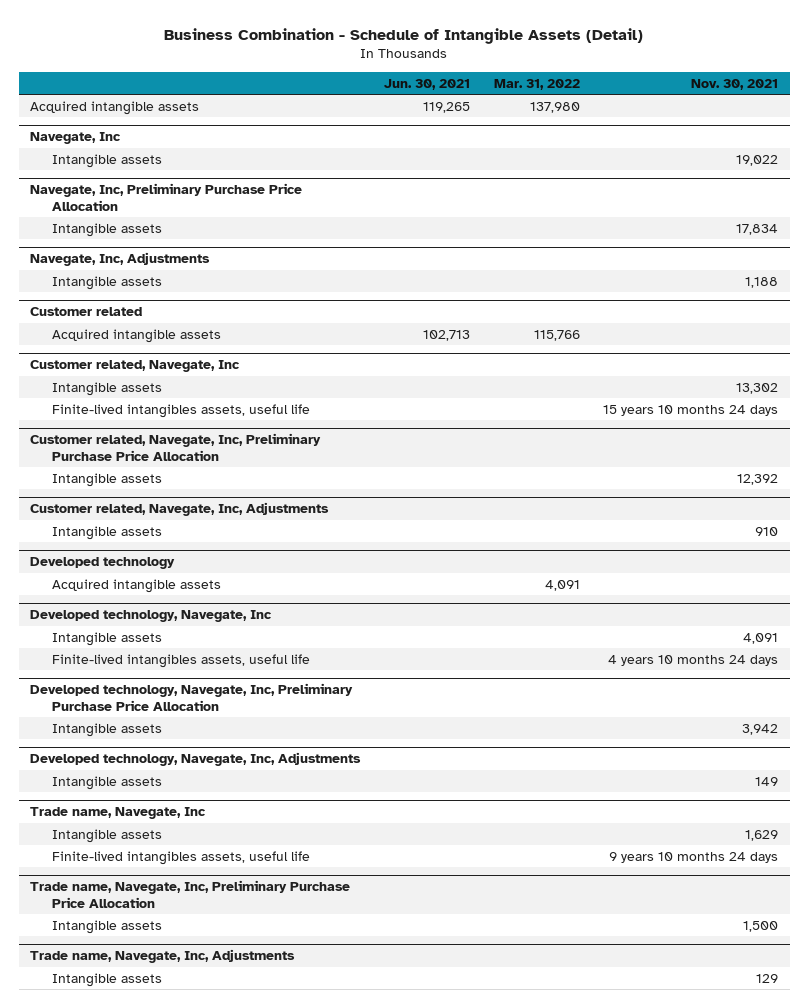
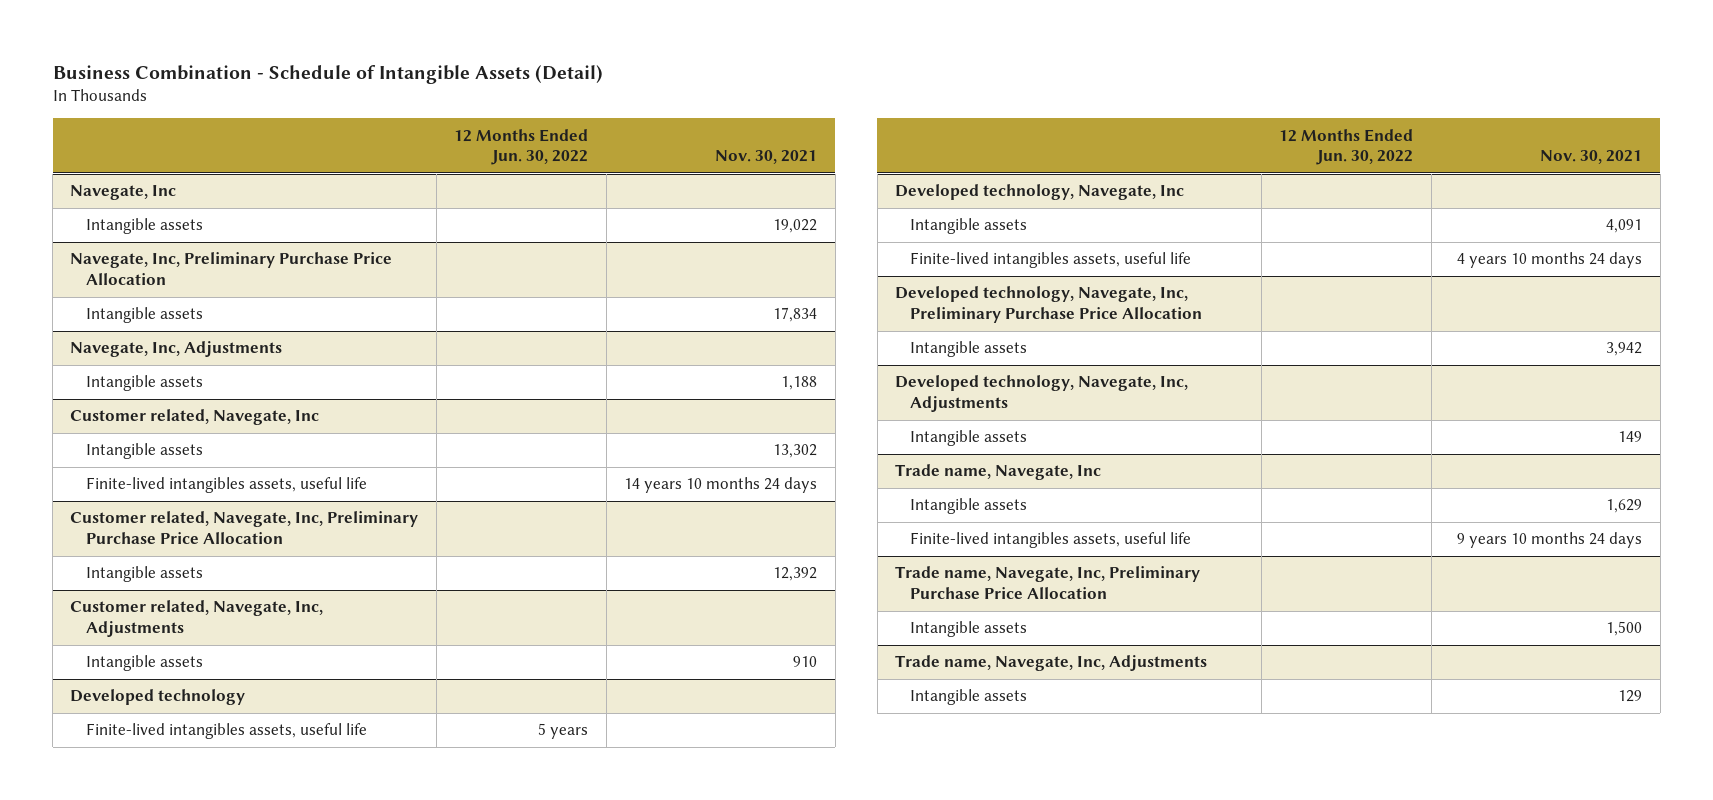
- | Jun. 30, 2021 | Mar. 31, 2022 | Nov. 30, 2021
+ | 12 Months Ended Jun. 30, 2022 | Nov. 30, 2021
- Acquired intangible assets | 119,265 | 137,980 |
- Customer related
- Acquired intangible assets | 102,713 | 115,766 |
@ Customer related, Navegate, Inc
- Finite-lived intangibles assets, useful life | | | 15 years 10 months 24 days
+ Finite-lived intangibles assets, useful life | | 14 years 10 months 24 days
@ Developed technology
- Acquired intangible assets | | 4,091 |
+ Finite-lived intangibles assets, useful life | 5 years |

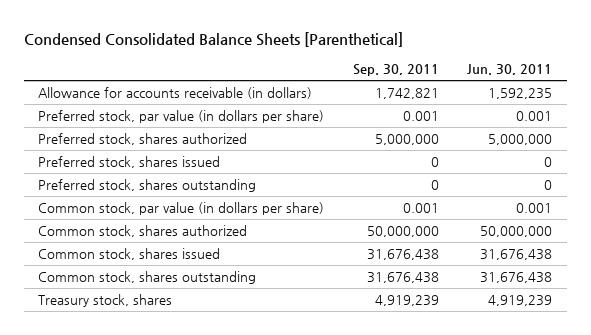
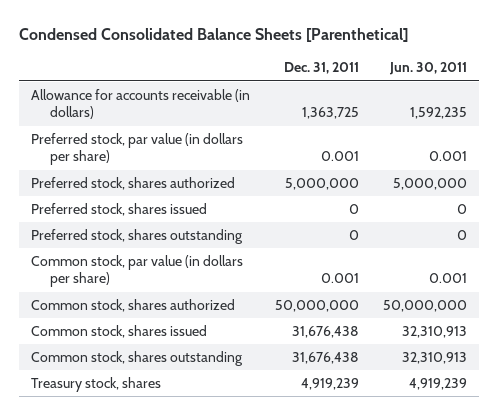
- | Sep. 30, 2011 | Jun. 30, 2011
+ | Dec. 31, 2011 | Jun. 30, 2011
- Common stock, shares issued | 31,676,438 | 31,676,438
- Common stock, shares outstanding | 31,676,438 | 31,676,438
+ Common stock, shares issued | 31,676,438 | 32,310,913
+ Common stock, shares outstanding | 31,676,438 | 32,310,913

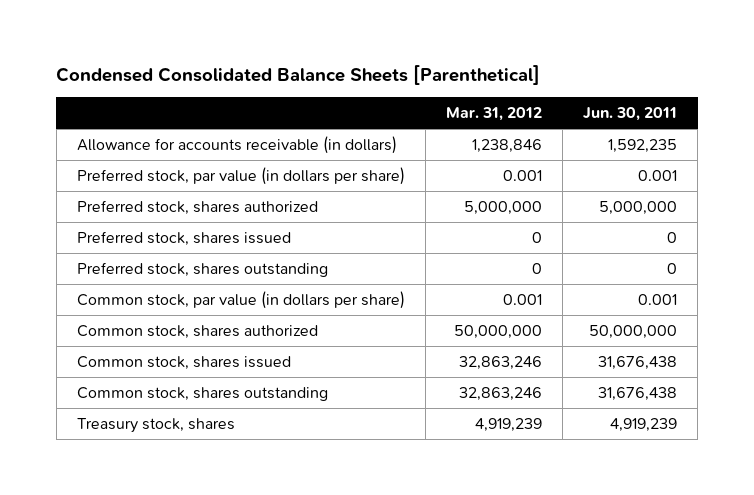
- | Dec. 31, 2011 | Jun. 30, 2011
+ | Mar. 31, 2012 | Jun. 30, 2011
- Common stock, shares issued | 31,676,438 | 32,310,913
- Common stock, shares outstanding | 31,676,438 | 32,310,913
+ Common stock, shares issued | 32,863,246 | 31,676,438
+ Common stock, shares outstanding | 32,863,246 | 31,676,438

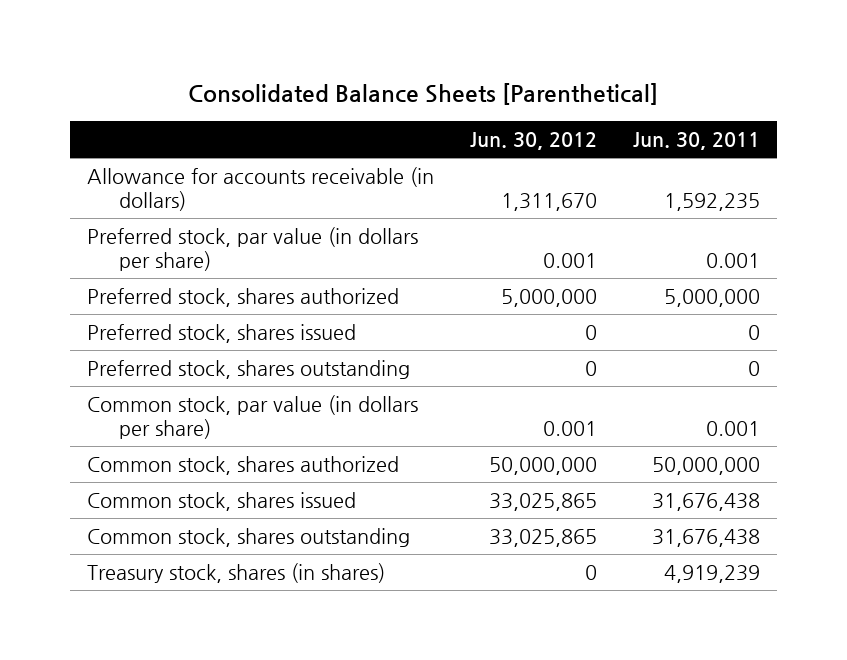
- Condensed Consolidated Balance Sheets [Parenthetical]
+ Consolidated Balance Sheets [Parenthetical]
- | Mar. 31, 2012 | Jun. 30, 2011
+ | Jun. 30, 2012 | Jun. 30, 2011
- Treasury stock, shares | 4,919,239 | 4,919,239
+ Treasury stock, shares (in shares) | 0 | 4,919,239

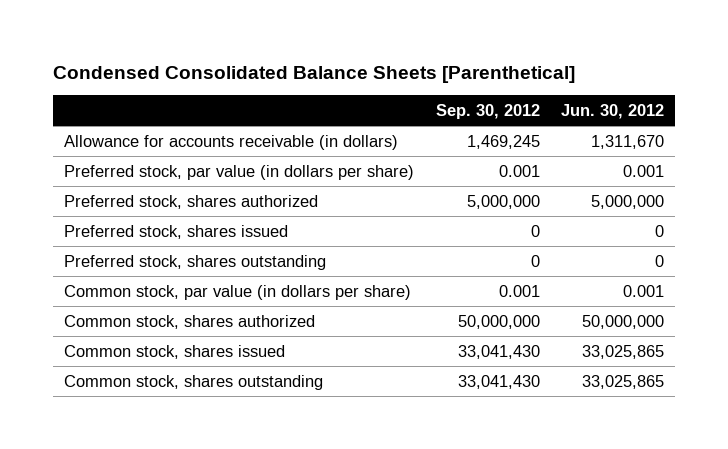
- Consolidated Balance Sheets [Parenthetical]
+ Condensed Consolidated Balance Sheets [Parenthetical]
- | Jun. 30, 2012 | Jun. 30, 2011
+ | Sep. 30, 2012 | Jun. 30, 2012
- Treasury stock, shares (in shares) | 0 | 4,919,239

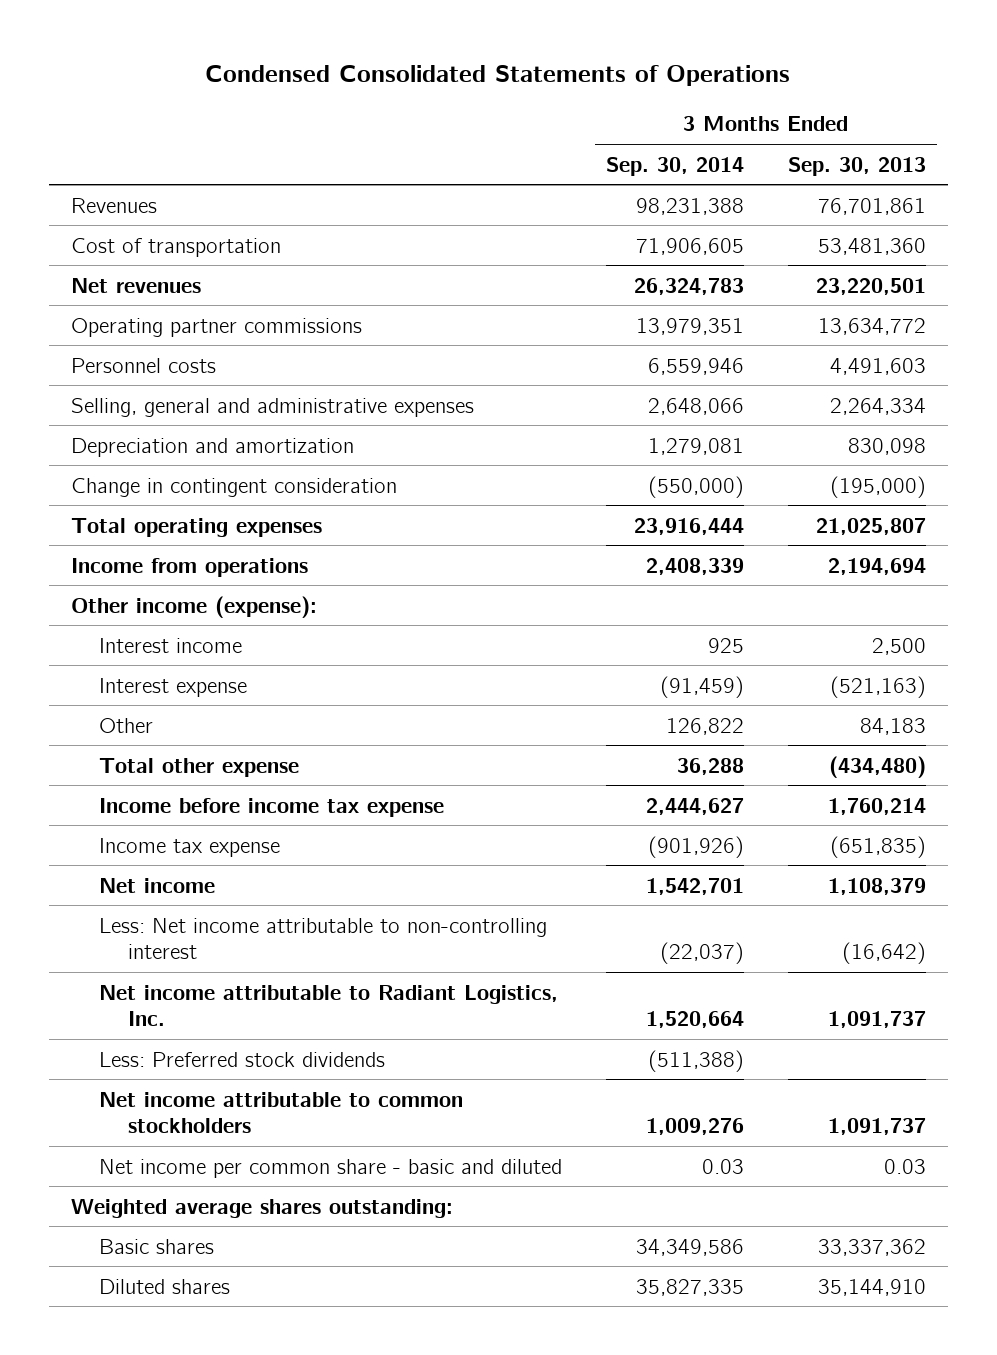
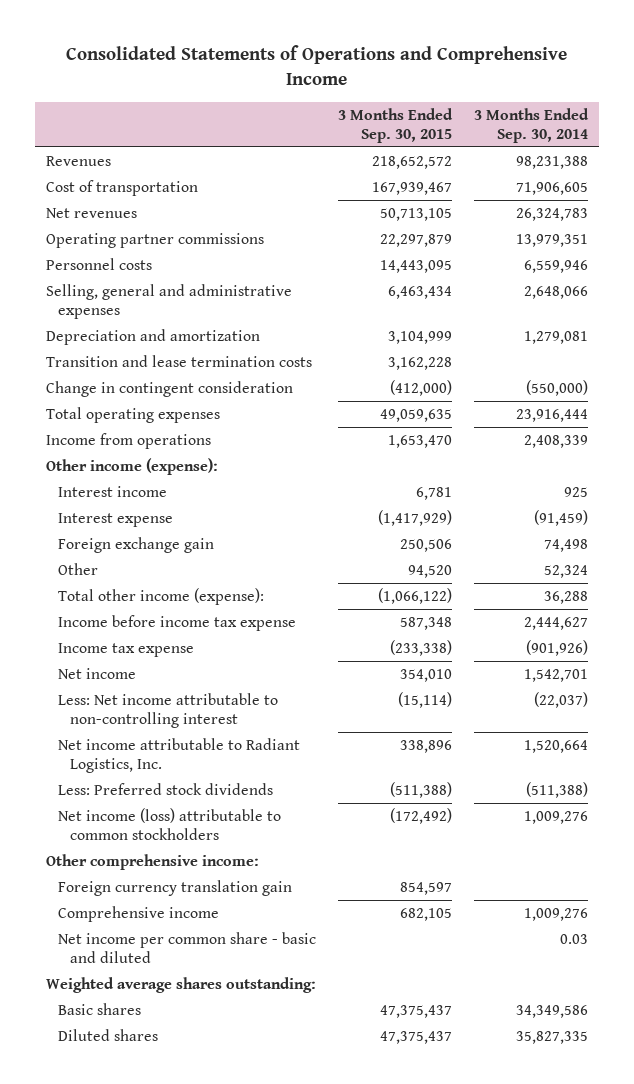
- Condensed Consolidated Statements of Operations
+ Consolidated Statements of Operations and Comprehensive Income
- | 3 Months Ended Sep. 30, 2014 | 3 Months Ended Sep. 30, 2013
+ | 3 Months Ended Sep. 30, 2015 | 3 Months Ended Sep. 30, 2014
+ Transition and lease termination costs | 3,162,228 |
- Other | 126,822 | 84,183
- Total other expense | 36,288 | (434,480)
+ Foreign exchange gain | 250,506 | 74,498
+ Other | 94,520 | 52,324
+ Total other income (expense): | (1,066,122) | 36,288
- Net income attributable to common stockholders | 1,009,276 | 1,091,737
+ Net income (loss) attributable to common stockholders | (172,492) | 1,009,276
+ Other comprehensive income:
+ Foreign currency translation gain | 854,597 |
+ Comprehensive income | 682,105 | 1,009,276

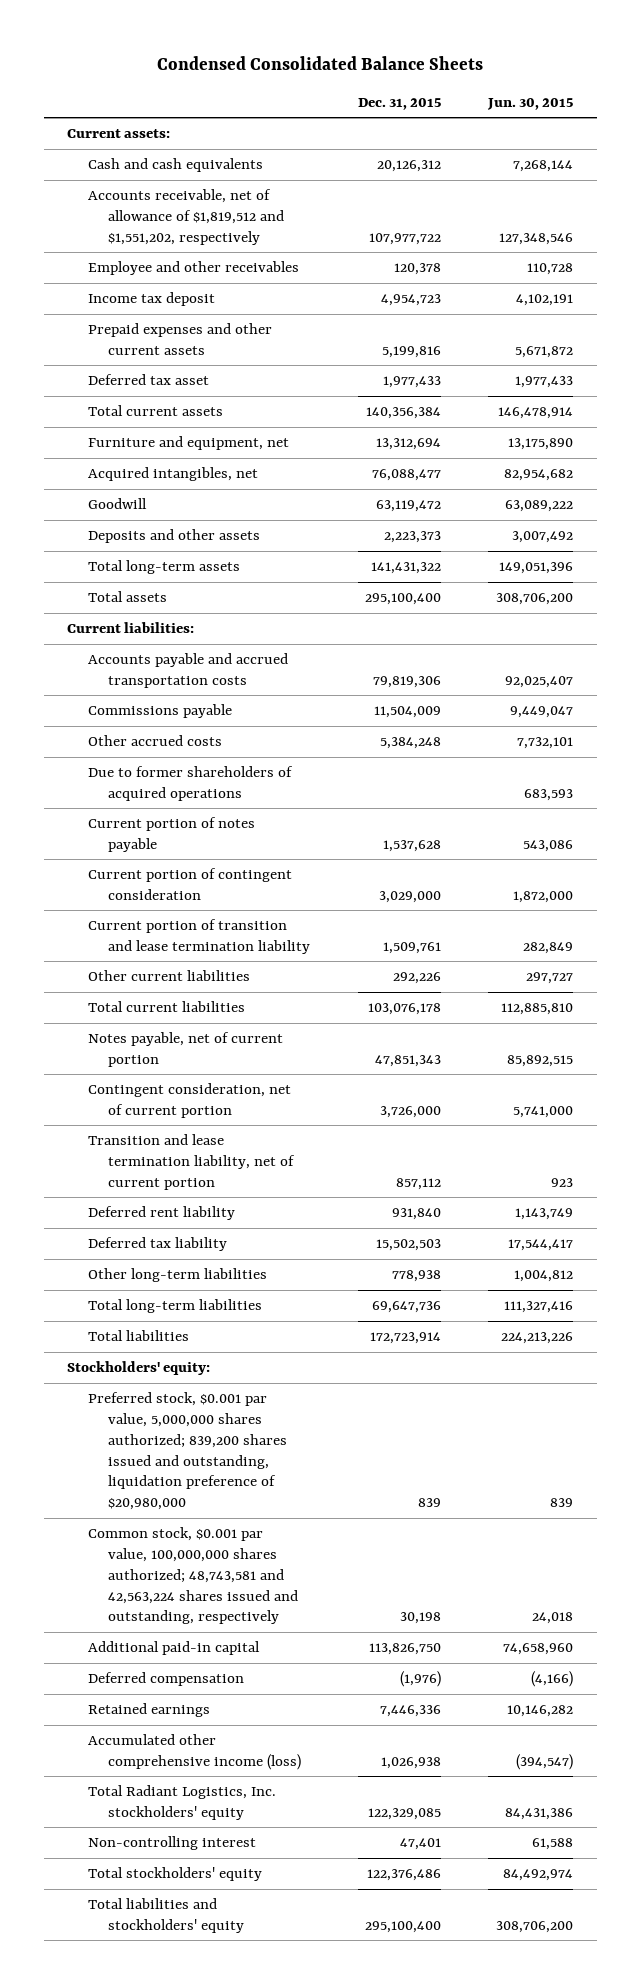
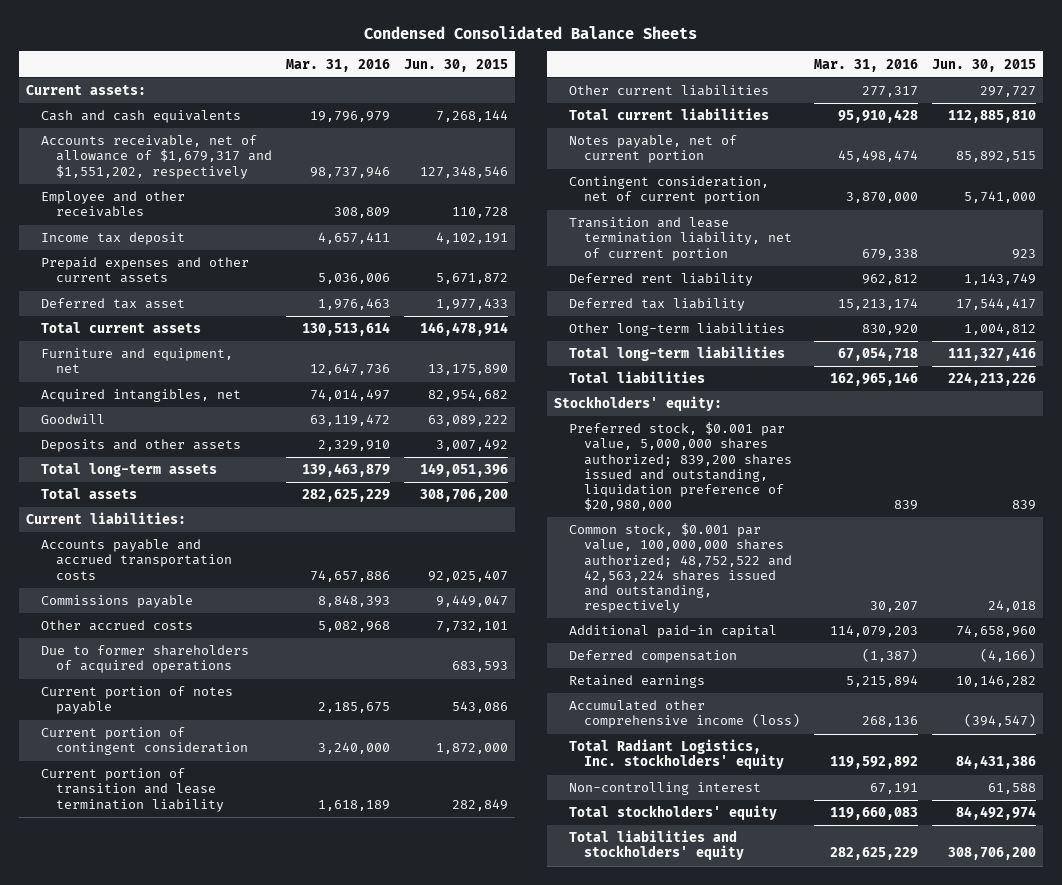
- | Dec. 31, 2015 | Jun. 30, 2015
+ | Mar. 31, 2016 | Jun. 30, 2015
- Accounts receivable, net of allowance of $1,819,512 and $1,551,202, respectively | 107,977,722 | 127,348,546
+ Accounts receivable, net of allowance of $1,679,317 and $1,551,202, respectively | 98,737,946 | 127,348,546
- Common stock, $0.001 par value, 100,000,000 shares authorized; 48,743,581 and 42,563,224 shares issued and outstanding, respectively | 30,198 | 24,018
+ Common stock, $0.001 par value, 100,000,000 shares authorized; 48,752,522 and 42,563,224 shares issued and outstanding, respectively | 30,207 | 24,018

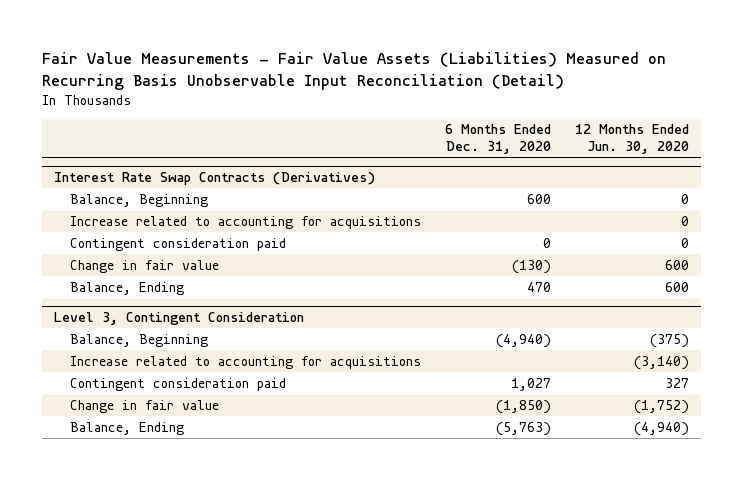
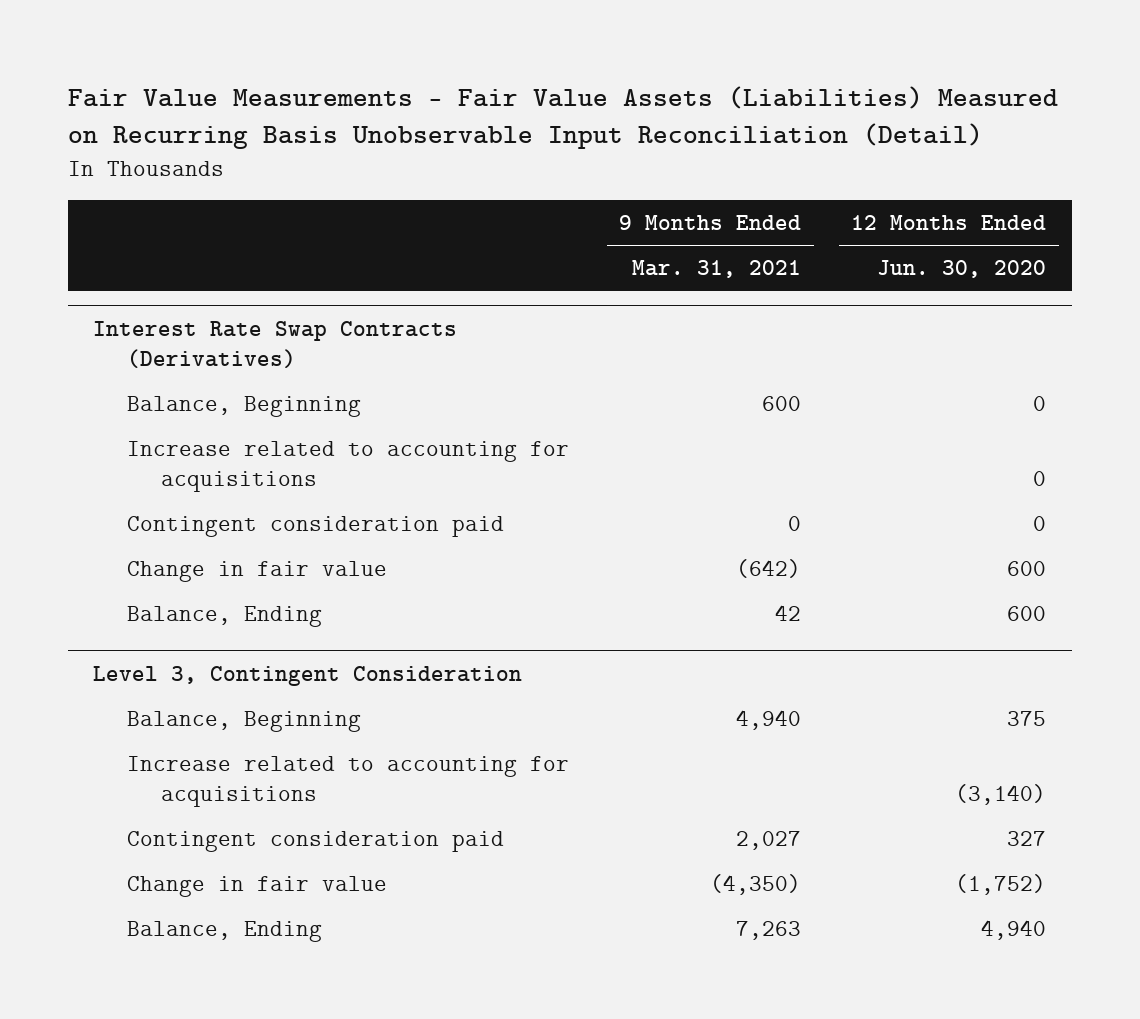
- | 6 Months Ended Dec. 31, 2020 | 12 Months Ended Jun. 30, 2020
+ | 9 Months Ended Mar. 31, 2021 | 12 Months Ended Jun. 30, 2020
@ Level 3, Contingent Consideration
- Balance, Beginning | (4,940) | (375)
+ Balance, Beginning | 4,940 | 375
- Balance, Ending | (5,763) | (4,940)
+ Balance, Ending | 7,263 | 4,940

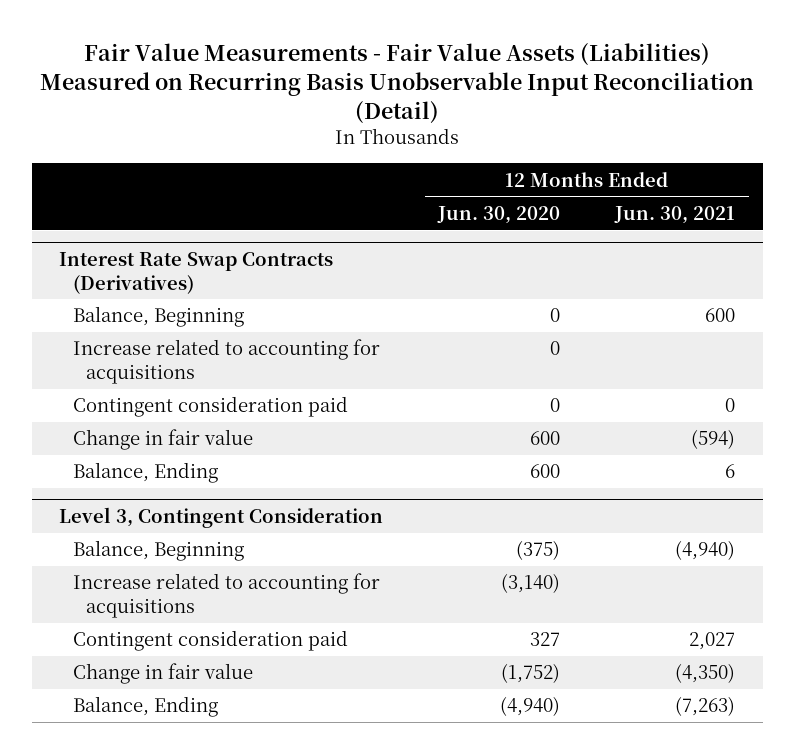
- | 9 Months Ended Mar. 31, 2021 | 12 Months Ended Jun. 30, 2020
+ | 12 Months Ended Jun. 30, 2020 | 12 Months Ended Jun. 30, 2021
@ Level 3, Contingent Consideration
- Balance, Beginning | 4,940 | 375
+ Balance, Beginning | (375) | (4,940)
- Balance, Ending | 7,263 | 4,940
+ Balance, Ending | (4,940) | (7,263)

